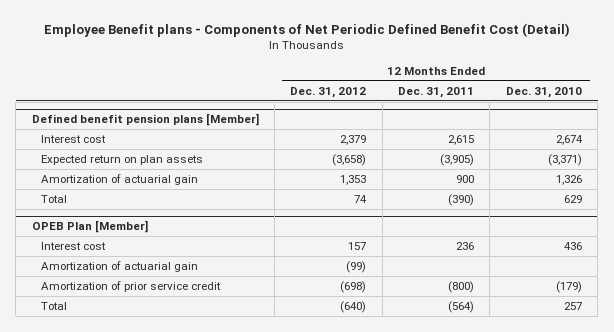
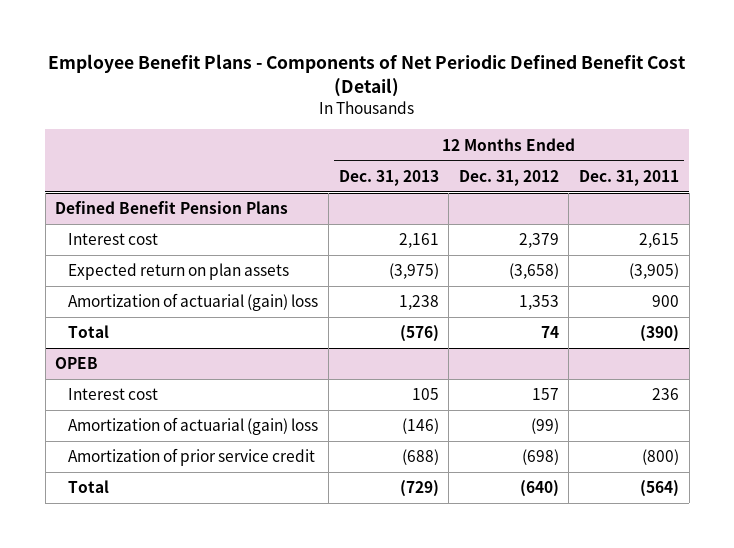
- Employee Benefit plans - Components of Net Periodic Defined Benefit Cost (Detail)
+ Employee Benefit Plans - Components of Net Periodic Defined Benefit Cost (Detail)
- | 12 Months Ended Dec. 31, 2012 | 12 Months Ended Dec. 31, 2011 | 12 Months Ended Dec. 31, 2010
+ | 12 Months Ended Dec. 31, 2013 | 12 Months Ended Dec. 31, 2012 | 12 Months Ended Dec. 31, 2011
- Defined benefit pension plans [Member]
+ Defined Benefit Pension Plans
- Amortization of actuarial gain | 1,353 | 900 | 1,326
+ Amortization of actuarial (gain) loss | 1,238 | 1,353 | 900
- OPEB Plan [Member]
+ OPEB
- Amortization of actuarial gain | (99) | |
+ Amortization of actuarial (gain) loss | (146) | (99) |

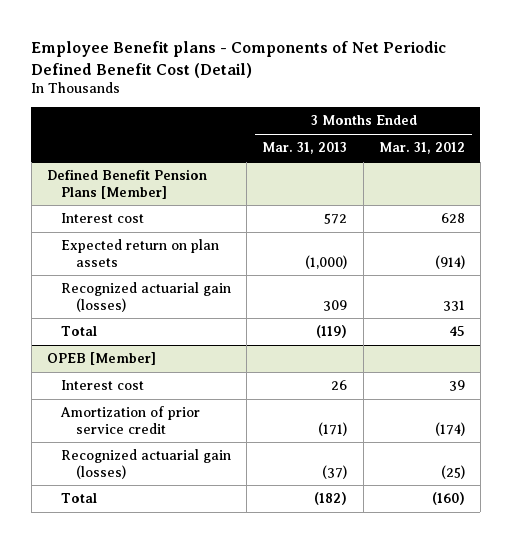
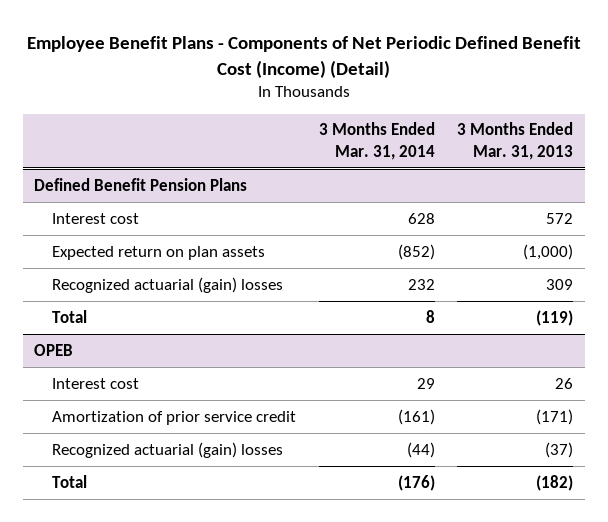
- Employee Benefit plans - Components of Net Periodic Defined Benefit Cost (Detail)
+ Employee Benefit Plans - Components of Net Periodic Defined Benefit Cost (Income) (Detail)
- | 3 Months Ended Mar. 31, 2013 | 3 Months Ended Mar. 31, 2012
+ | 3 Months Ended Mar. 31, 2014 | 3 Months Ended Mar. 31, 2013
- Defined Benefit Pension Plans [Member]
+ Defined Benefit Pension Plans
- Recognized actuarial gain (losses) | 309 | 331
+ Recognized actuarial (gain) losses | 232 | 309
- OPEB [Member]
+ OPEB
- Recognized actuarial gain (losses) | (37) | (25)
+ Recognized actuarial (gain) losses | (44) | (37)

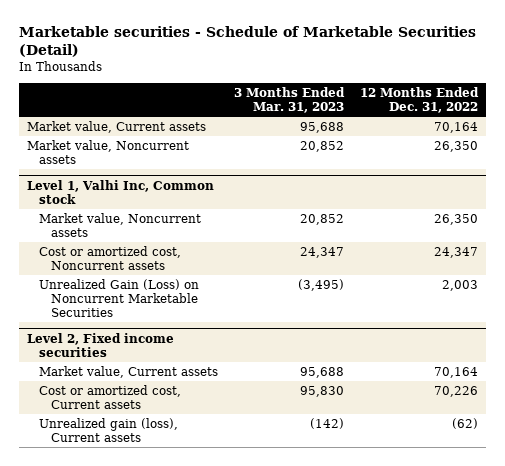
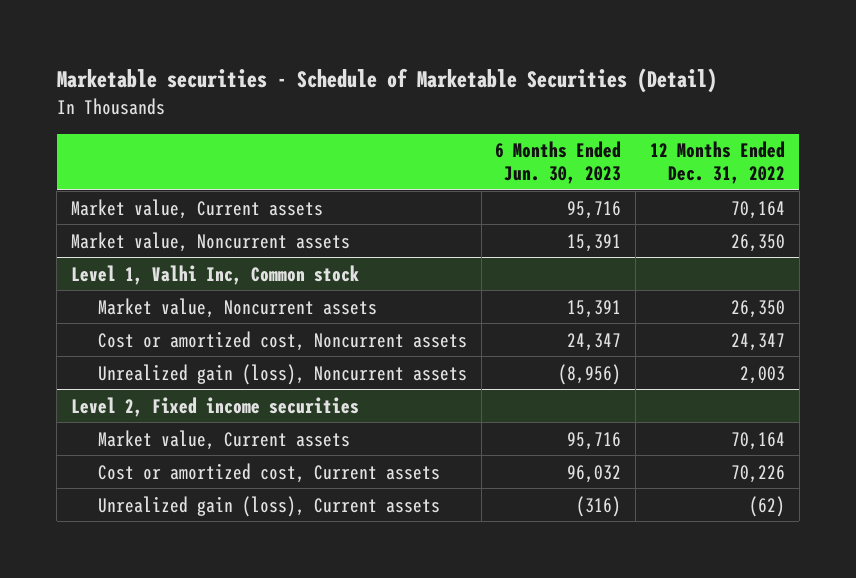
- | 3 Months Ended Mar. 31, 2023 | 12 Months Ended Dec. 31, 2022
+ | 6 Months Ended Jun. 30, 2023 | 12 Months Ended Dec. 31, 2022
@ Level 1, Valhi Inc, Common stock
- Unrealized Gain (Loss) on Noncurrent Marketable Securities | (3,495) | 2,003
+ Unrealized gain (loss), Noncurrent assets | (8,956) | 2,003

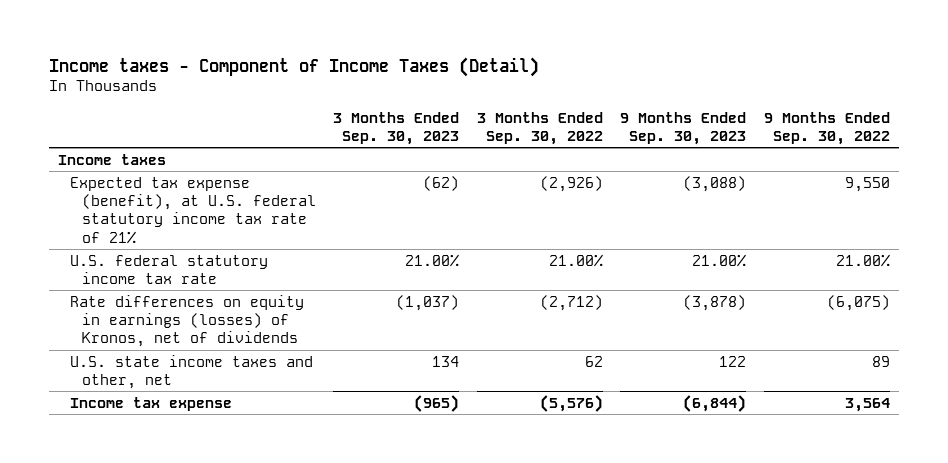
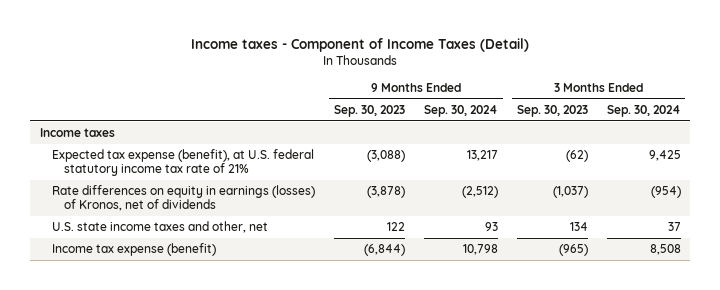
- | 3 Months Ended Sep. 30, 2023 | 3 Months Ended Sep. 30, 2022 | 9 Months Ended Sep. 30, 2023 | 9 Months Ended Sep. 30, 2022
+ | 9 Months Ended Sep. 30, 2023 | 9 Months Ended Sep. 30, 2024 | 3 Months Ended Sep. 30, 2023 | 3 Months Ended Sep. 30, 2024
- U.S. federal statutory income tax rate | 21.00% | 21.00% | 21.00% | 21.00%
- Income tax expense | (965) | (5,576) | (6,844) | 3,564
+ Income tax expense (benefit) | (6,844) | 10,798 | (965) | 8,508

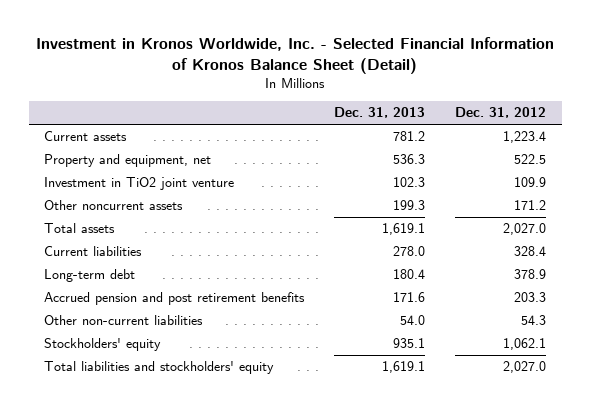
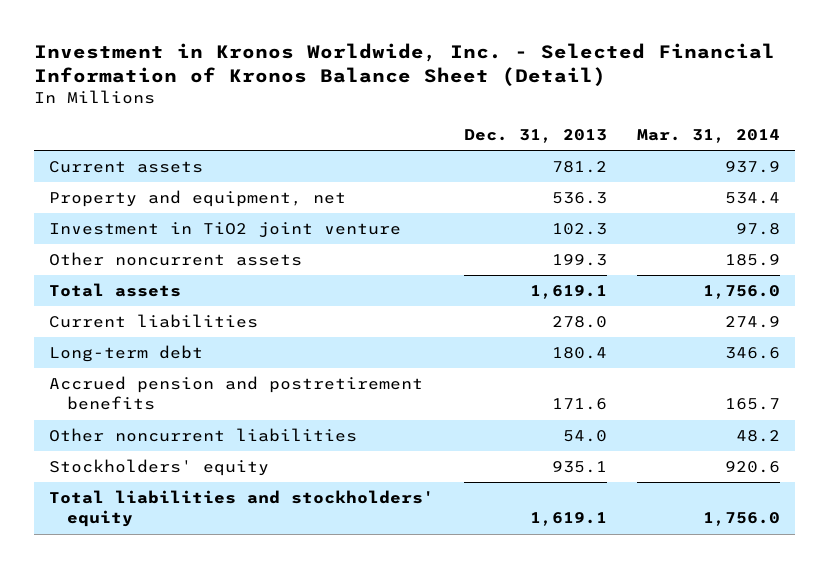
- | Dec. 31, 2013 | Dec. 31, 2012
+ | Dec. 31, 2013 | Mar. 31, 2014
- Accrued pension and post retirement benefits | 171.6 | 203.3
- Other non-current liabilities | 54.0 | 54.3
+ Accrued pension and postretirement benefits | 171.6 | 165.7
+ Other noncurrent liabilities | 54.0 | 48.2

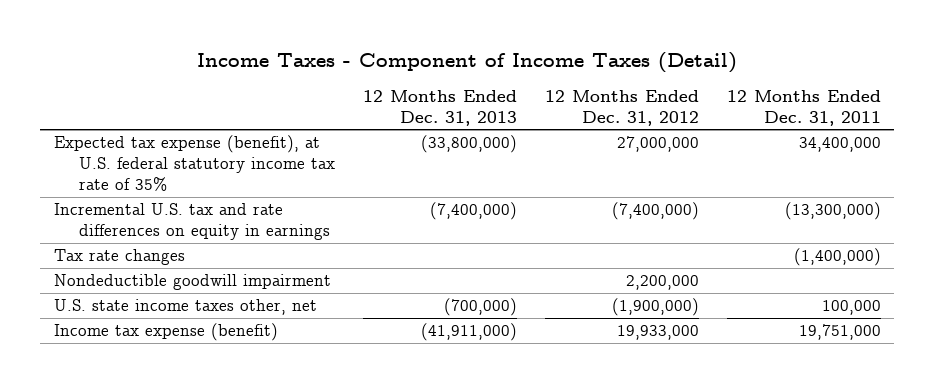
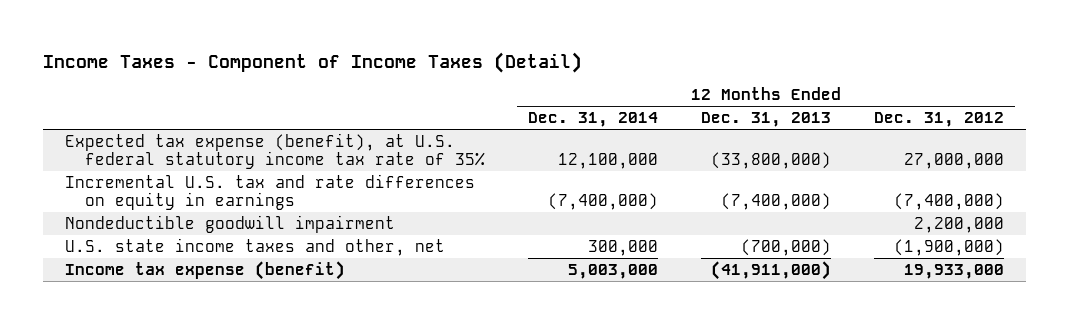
- | 12 Months Ended Dec. 31, 2013 | 12 Months Ended Dec. 31, 2012 | 12 Months Ended Dec. 31, 2011
+ | 12 Months Ended Dec. 31, 2014 | 12 Months Ended Dec. 31, 2013 | 12 Months Ended Dec. 31, 2012
- Tax rate changes | | | (1,400,000)
- U.S. state income taxes other, net | (700,000) | (1,900,000) | 100,000
+ U.S. state income taxes and other, net | 300,000 | (700,000) | (1,900,000)

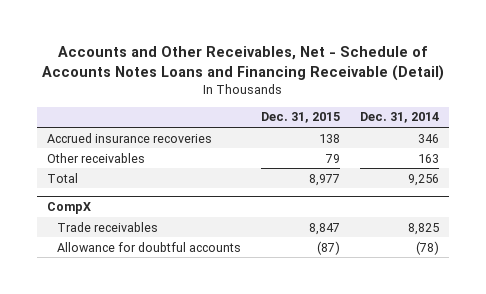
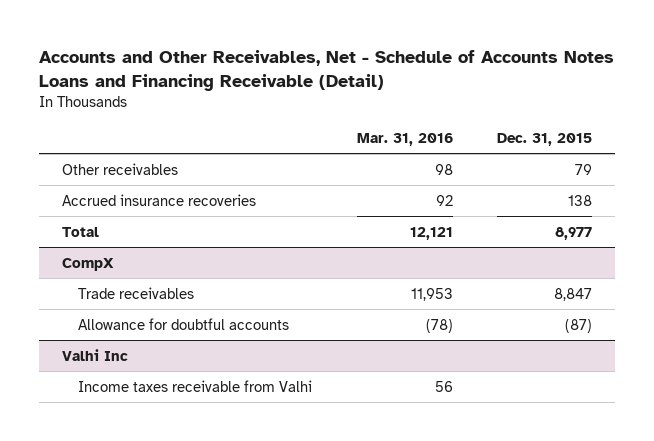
- | Dec. 31, 2015 | Dec. 31, 2014
+ | Mar. 31, 2016 | Dec. 31, 2015
moved down: Accrued insurance recoveries | 92 | 138
+ Valhi Inc
+ Income taxes receivable from Valhi | 56 |

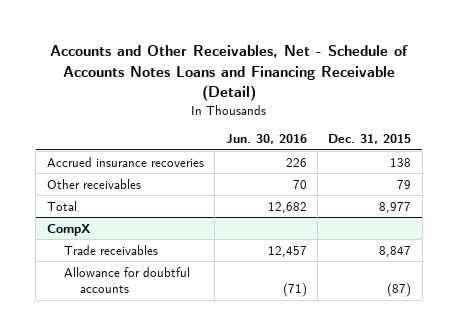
- | Mar. 31, 2016 | Dec. 31, 2015
+ | Jun. 30, 2016 | Dec. 31, 2015
moved down: Other receivables | 70 | 79
- Valhi Inc
- Income taxes receivable from Valhi | 56 |

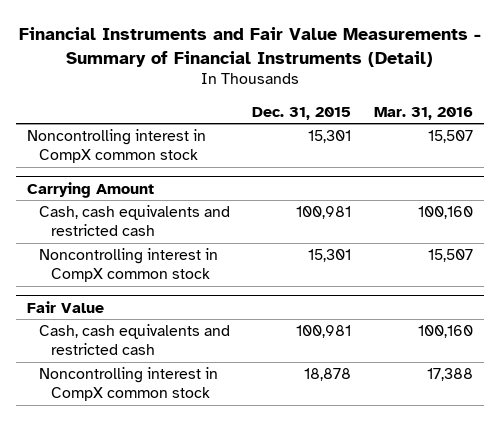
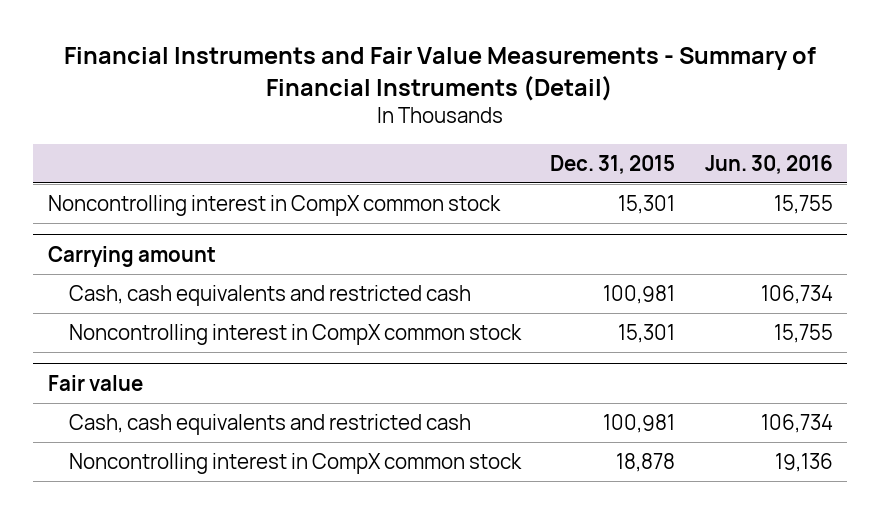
- | Dec. 31, 2015 | Mar. 31, 2016
+ | Dec. 31, 2015 | Jun. 30, 2016
- Carrying Amount
+ Carrying amount
- Fair Value
+ Fair value

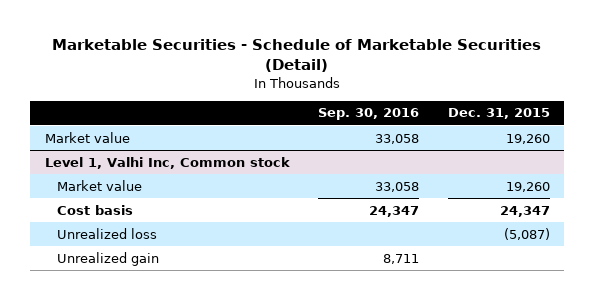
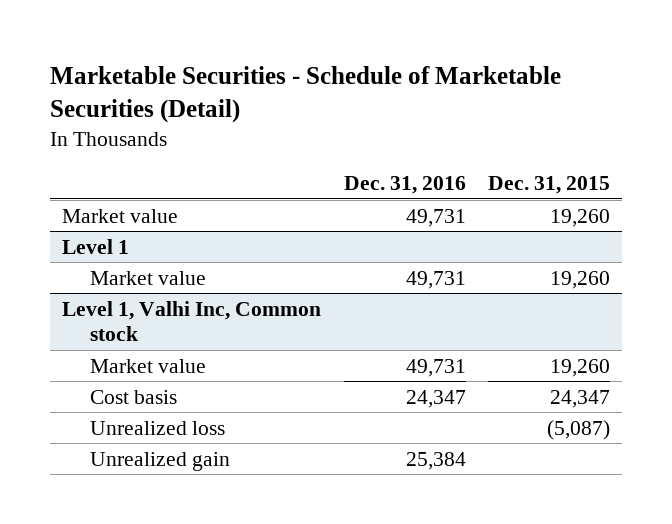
- | Sep. 30, 2016 | Dec. 31, 2015
+ | Dec. 31, 2016 | Dec. 31, 2015
+ Level 1
+ Market value | 49,731 | 19,260

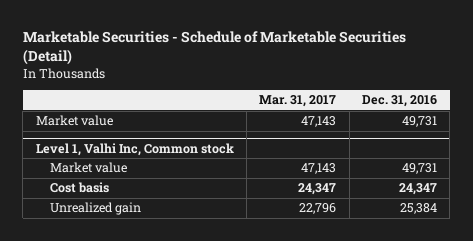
- | Dec. 31, 2016 | Dec. 31, 2015
+ | Mar. 31, 2017 | Dec. 31, 2016
- Level 1
- Market value | 49,731 | 19,260
@ Level 1, Valhi Inc, Common stock
- Unrealized loss | | (5,087)

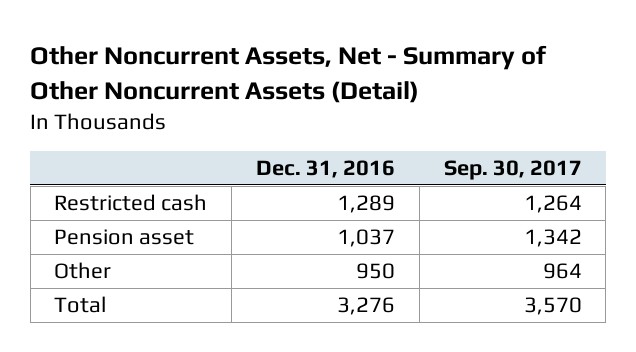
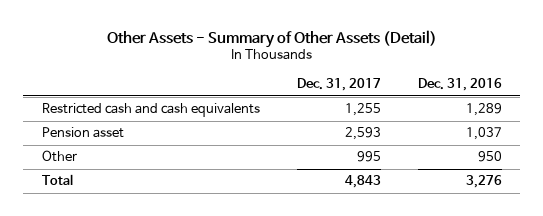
- Other Noncurrent Assets, Net - Summary of Other Noncurrent Assets (Detail)
+ Other Assets - Summary of Other Assets (Detail)
- | Dec. 31, 2016 | Sep. 30, 2017
+ | Dec. 31, 2017 | Dec. 31, 2016
- Restricted cash | 1,289 | 1,264
+ Restricted cash and cash equivalents | 1,255 | 1,289

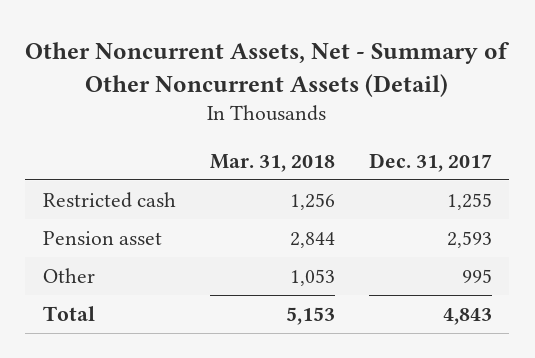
- Other Assets - Summary of Other Assets (Detail)
+ Other Noncurrent Assets, Net - Summary of Other Noncurrent Assets (Detail)
- | Dec. 31, 2017 | Dec. 31, 2016
+ | Mar. 31, 2018 | Dec. 31, 2017
- Restricted cash and cash equivalents | 1,255 | 1,289
+ Restricted cash | 1,256 | 1,255

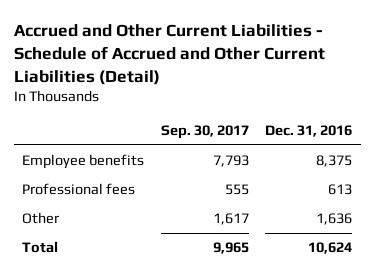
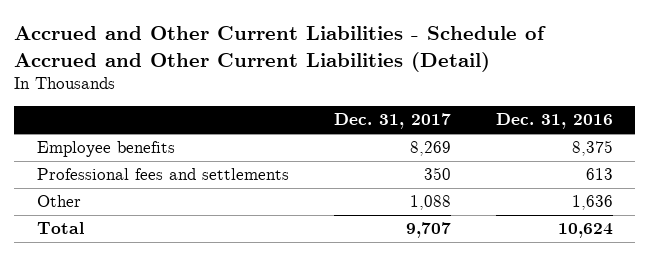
- | Sep. 30, 2017 | Dec. 31, 2016
+ | Dec. 31, 2017 | Dec. 31, 2016
- Professional fees | 555 | 613
+ Professional fees and settlements | 350 | 613

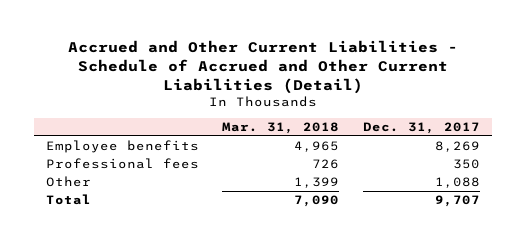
- | Dec. 31, 2017 | Dec. 31, 2016
+ | Mar. 31, 2018 | Dec. 31, 2017
- Professional fees and settlements | 350 | 613
+ Professional fees | 726 | 350

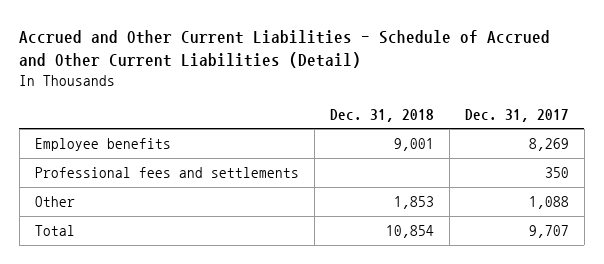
- | Mar. 31, 2018 | Dec. 31, 2017
+ | Dec. 31, 2018 | Dec. 31, 2017
- Professional fees | 726 | 350
+ Professional fees and settlements | | 350

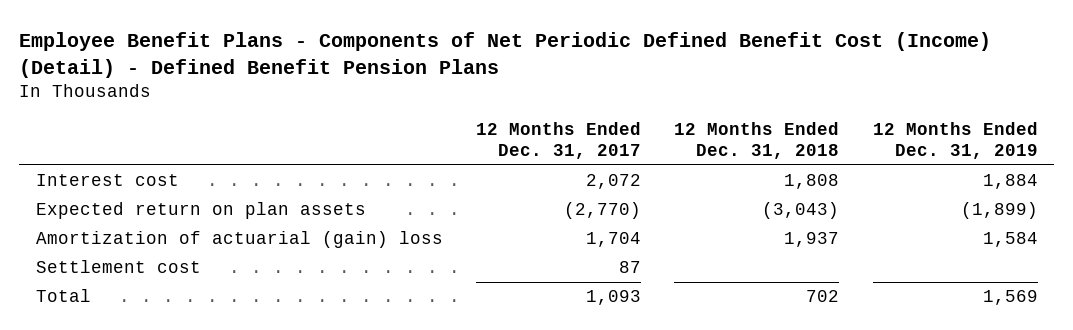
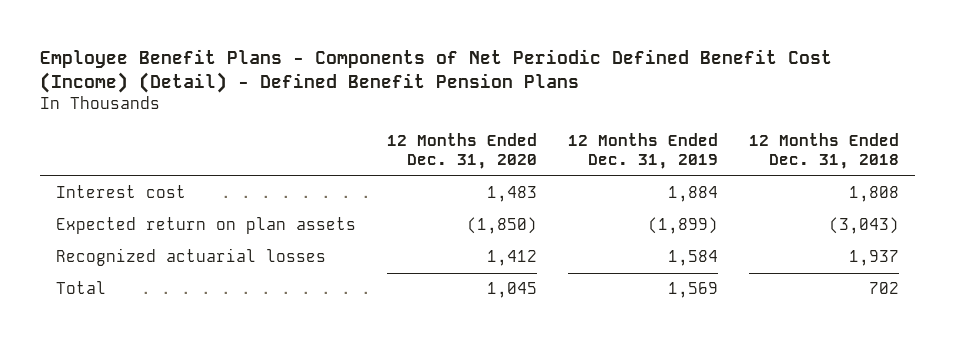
- | 12 Months Ended Dec. 31, 2017 | 12 Months Ended Dec. 31, 2018 | 12 Months Ended Dec. 31, 2019
+ | 12 Months Ended Dec. 31, 2020 | 12 Months Ended Dec. 31, 2019 | 12 Months Ended Dec. 31, 2018
- Amortization of actuarial (gain) loss | 1,704 | 1,937 | 1,584
- Settlement cost | 87 | |
+ Recognized actuarial losses | 1,412 | 1,584 | 1,937

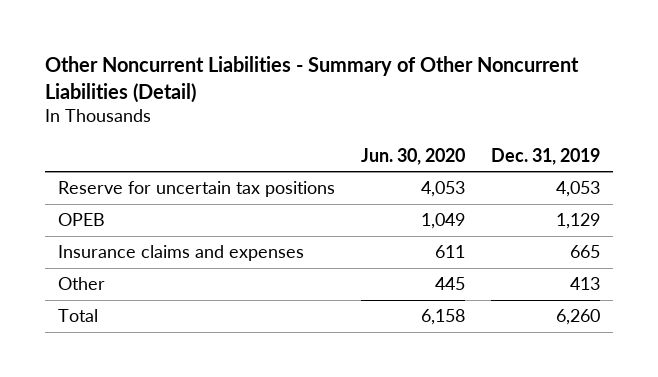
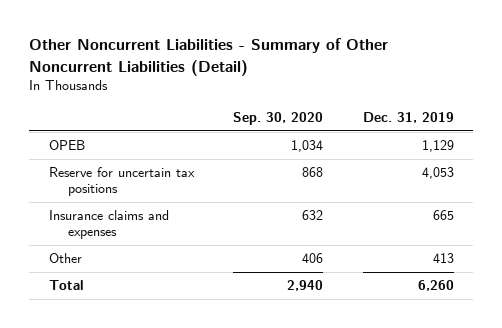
- | Jun. 30, 2020 | Dec. 31, 2019
+ | Sep. 30, 2020 | Dec. 31, 2019
moved down: Reserve for uncertain tax positions | 868 | 4,053

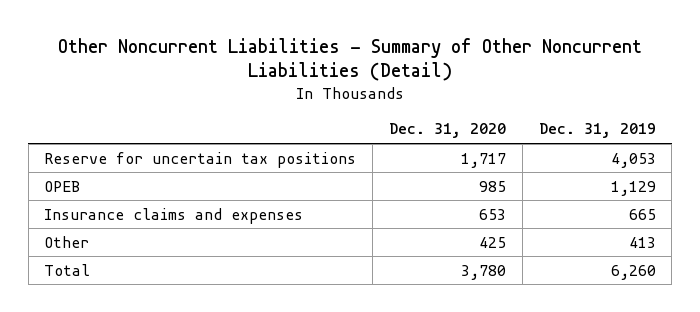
- | Sep. 30, 2020 | Dec. 31, 2019
+ | Dec. 31, 2020 | Dec. 31, 2019
moved down: OPEB | 985 | 1,129

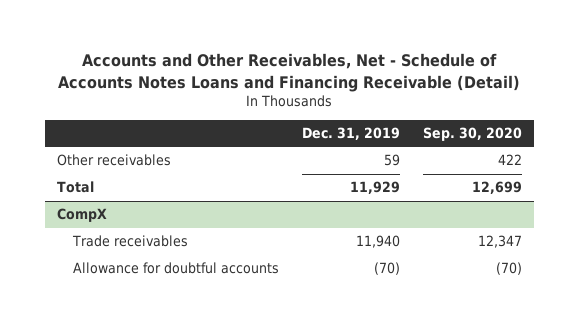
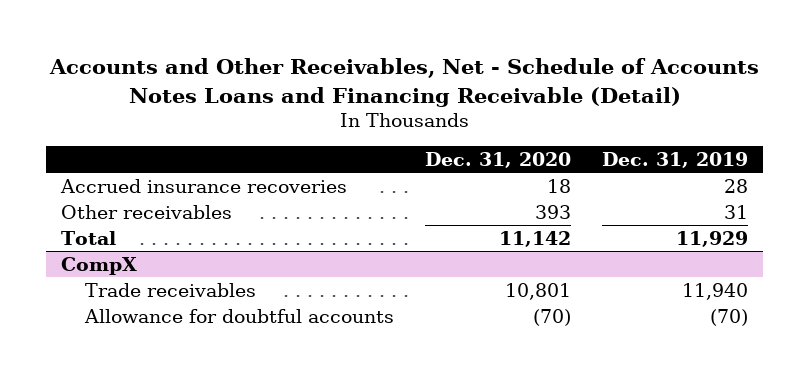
- | Dec. 31, 2019 | Sep. 30, 2020
+ | Dec. 31, 2020 | Dec. 31, 2019
- Other receivables | 59 | 422
+ Accrued insurance recoveries | 18 | 28
+ Other receivables | 393 | 31

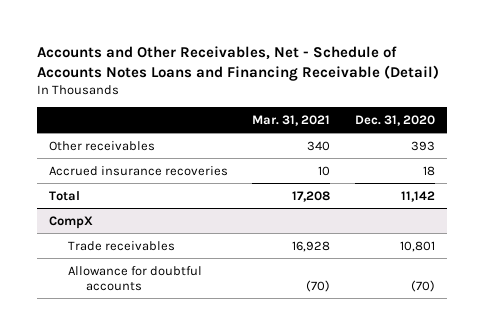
- | Dec. 31, 2020 | Dec. 31, 2019
+ | Mar. 31, 2021 | Dec. 31, 2020
moved down: Accrued insurance recoveries | 10 | 18

